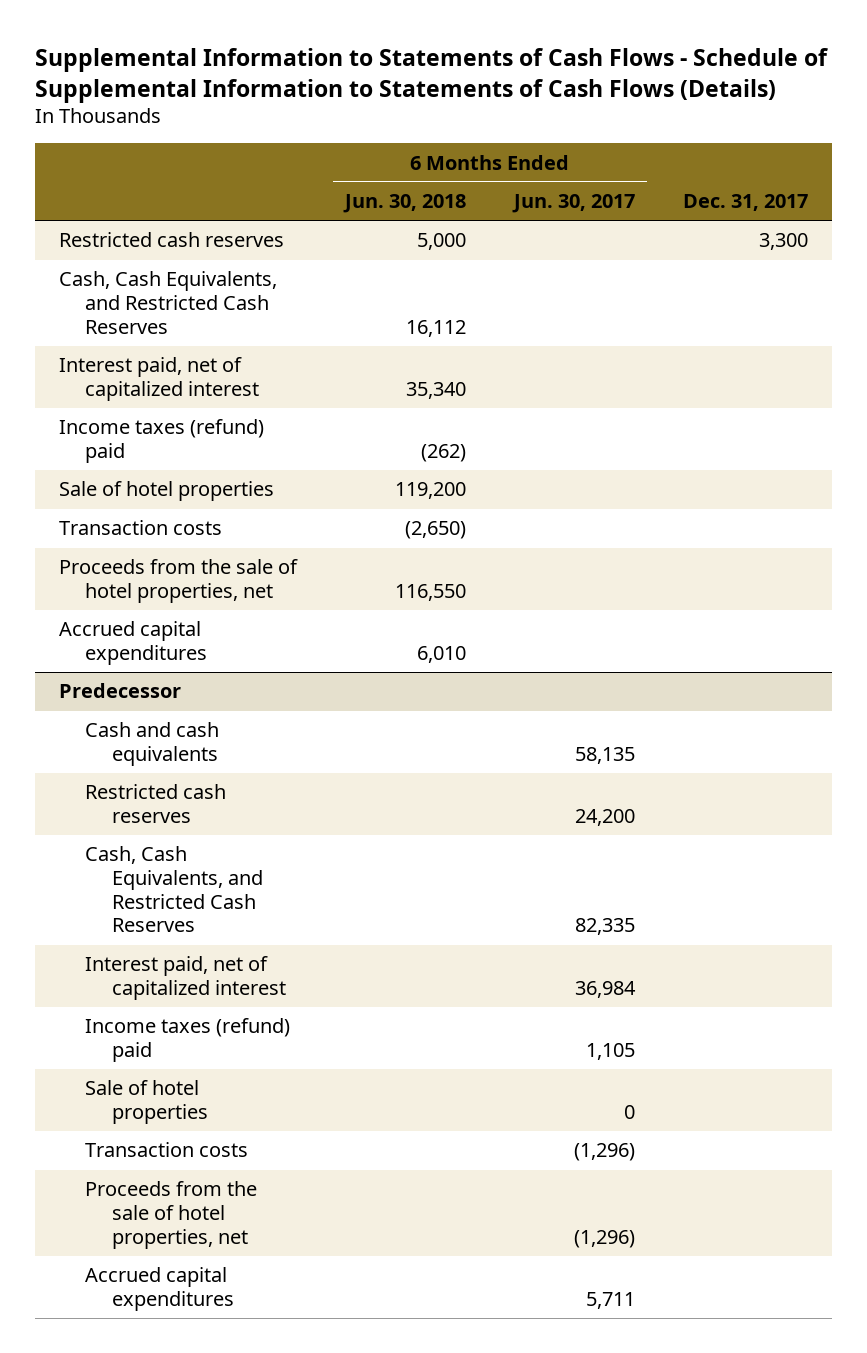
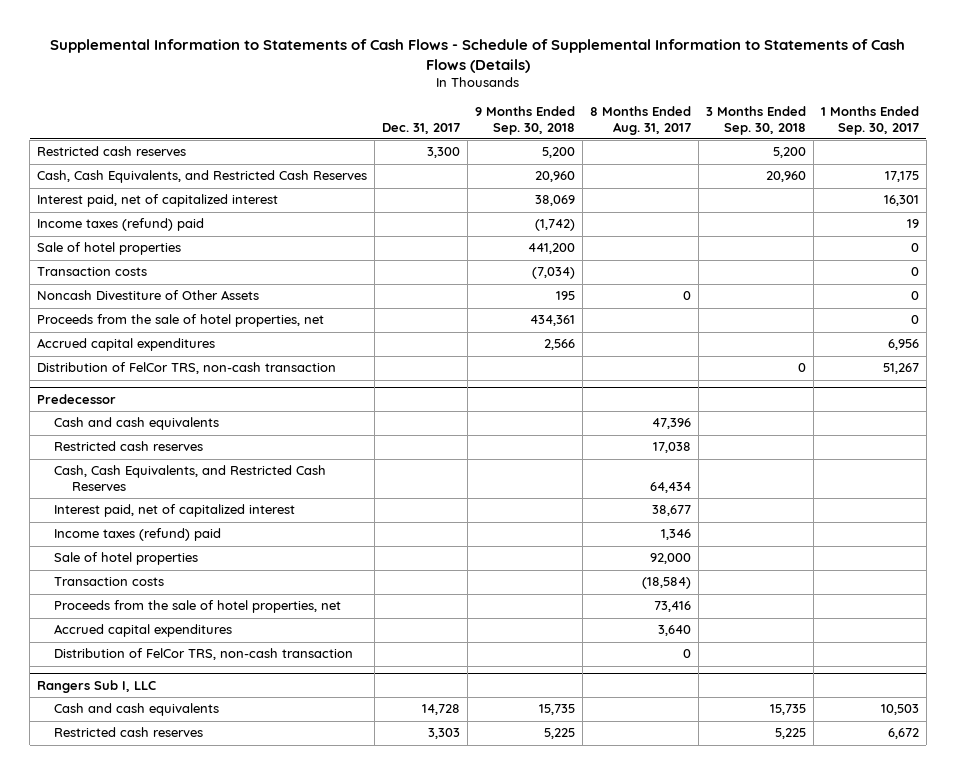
- | 6 Months Ended Jun. 30, 2018 | 6 Months Ended Jun. 30, 2017 | Dec. 31, 2017
+ | Dec. 31, 2017 | 9 Months Ended Sep. 30, 2018 | 8 Months Ended Aug. 31, 2017 | 3 Months Ended Sep. 30, 2018 | 1 Months Ended Sep. 30, 2017
+ Noncash Divestiture of Other Assets | | 195 | 0 | | 0
+ Distribution of FelCor TRS, non-cash transaction | | | | 0 | 51,267
@ Predecessor
+ Distribution of FelCor TRS, non-cash transaction | | | 0 | |
+ Rangers Sub I, LLC
+ Cash and cash equivalents | 14,728 | 15,735 | | 15,735 | 10,503
+ Restricted cash reserves | 3,303 | 5,225 | | 5,225 | 6,672

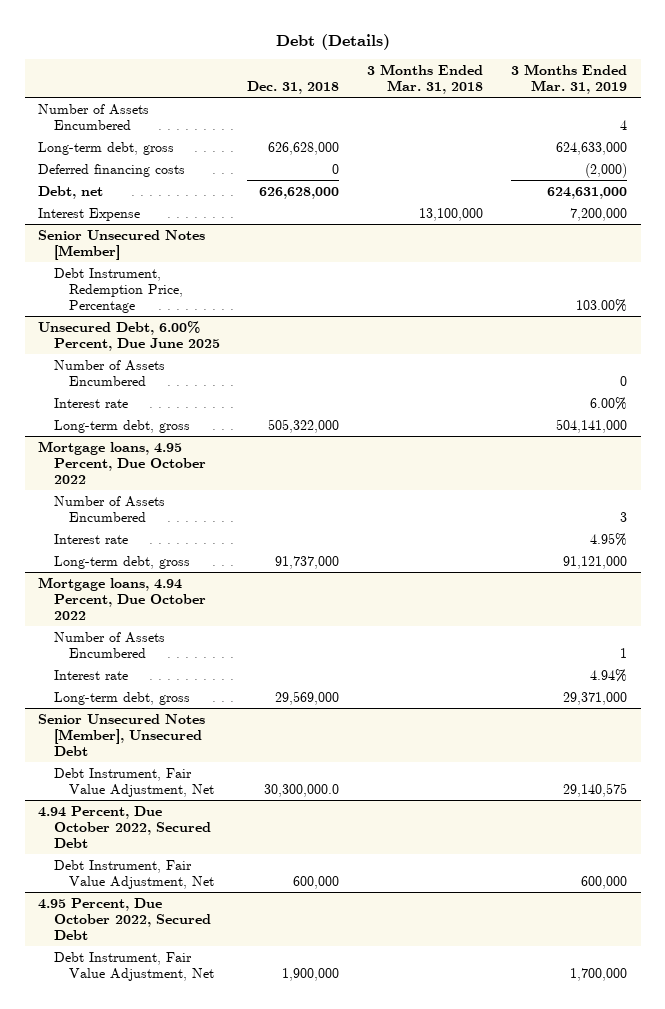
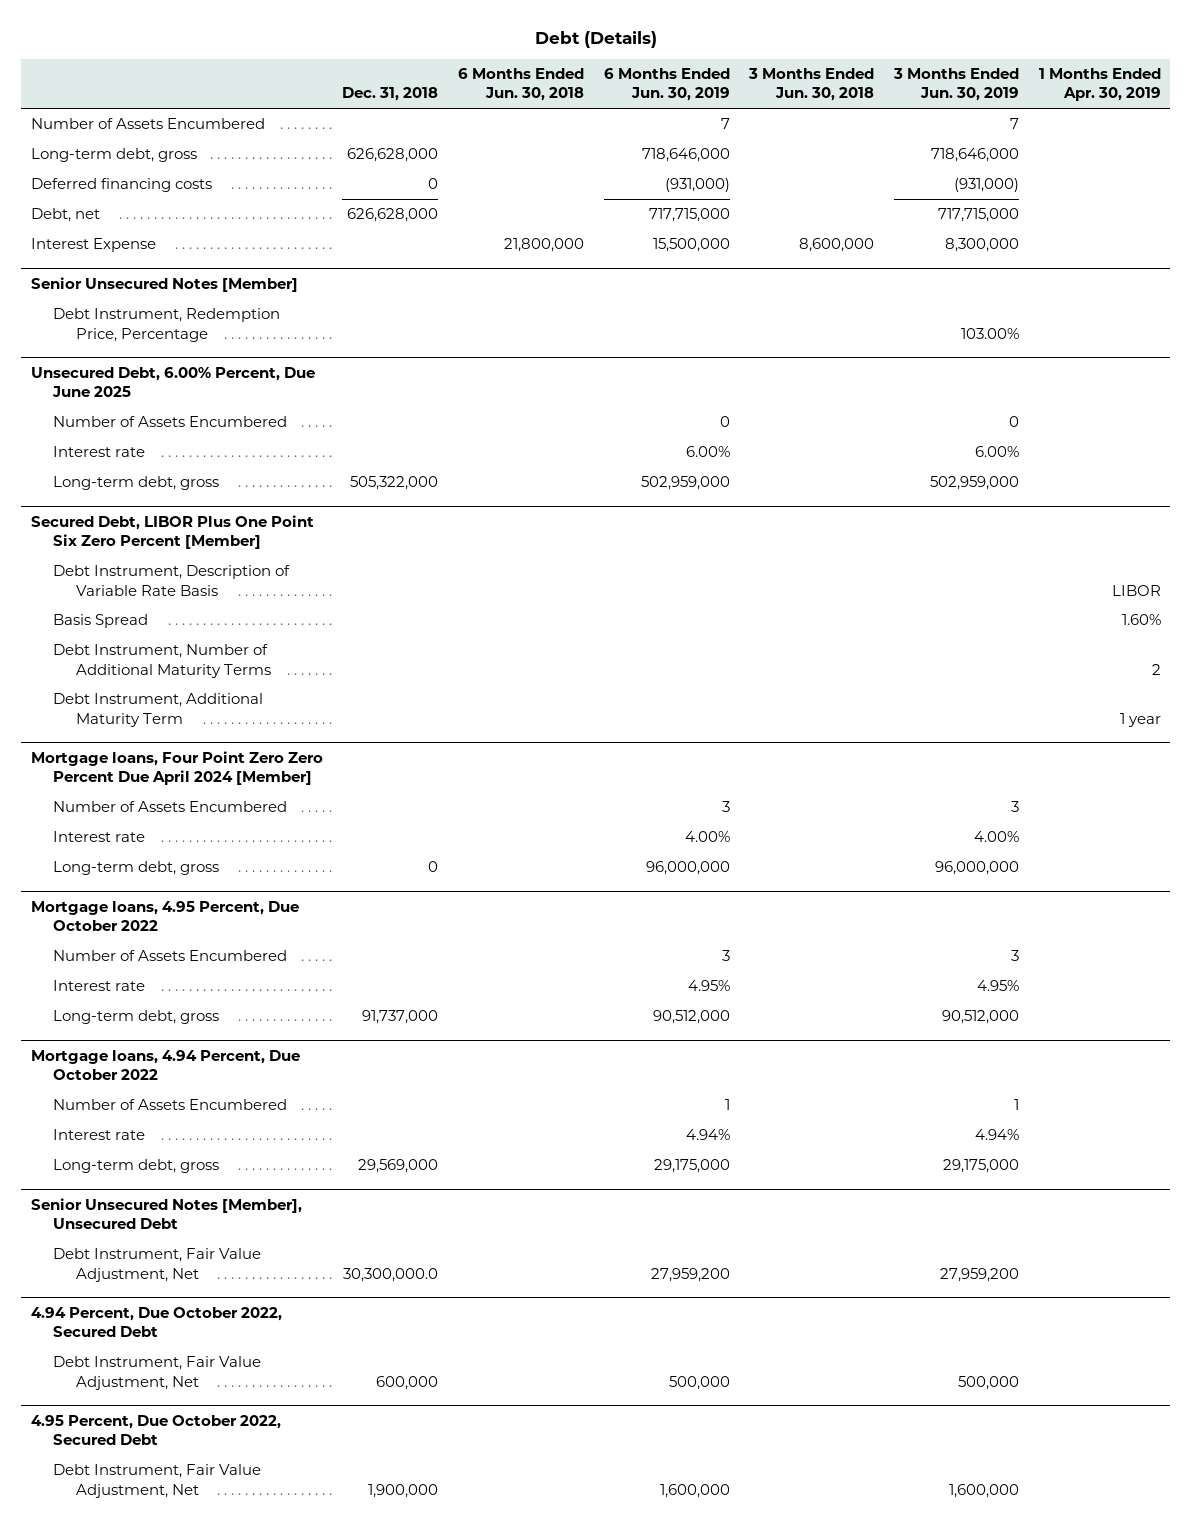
- | Dec. 31, 2018 | 3 Months Ended Mar. 31, 2018 | 3 Months Ended Mar. 31, 2019
+ | Dec. 31, 2018 | 6 Months Ended Jun. 30, 2018 | 6 Months Ended Jun. 30, 2019 | 3 Months Ended Jun. 30, 2018 | 3 Months Ended Jun. 30, 2019 | 1 Months Ended Apr. 30, 2019
+ Secured Debt, LIBOR Plus One Point Six Zero Percent [Member]
+ Debt Instrument, Description of Variable Rate Basis | | | | | | LIBOR
+ Basis Spread | | | | | | 1.60%
+ Debt Instrument, Number of Additional Maturity Terms | | | | | | 2
+ Debt Instrument, Additional Maturity Term | | | | | | 1 year
+ Mortgage loans, Four Point Zero Zero Percent Due April 2024 [Member]
+ Number of Assets Encumbered | | | 3 | | 3 |
+ Interest rate | | | 4.00% | | 4.00% |
+ Long-term debt, gross | 0 | | 96,000,000 | | 96,000,000 |

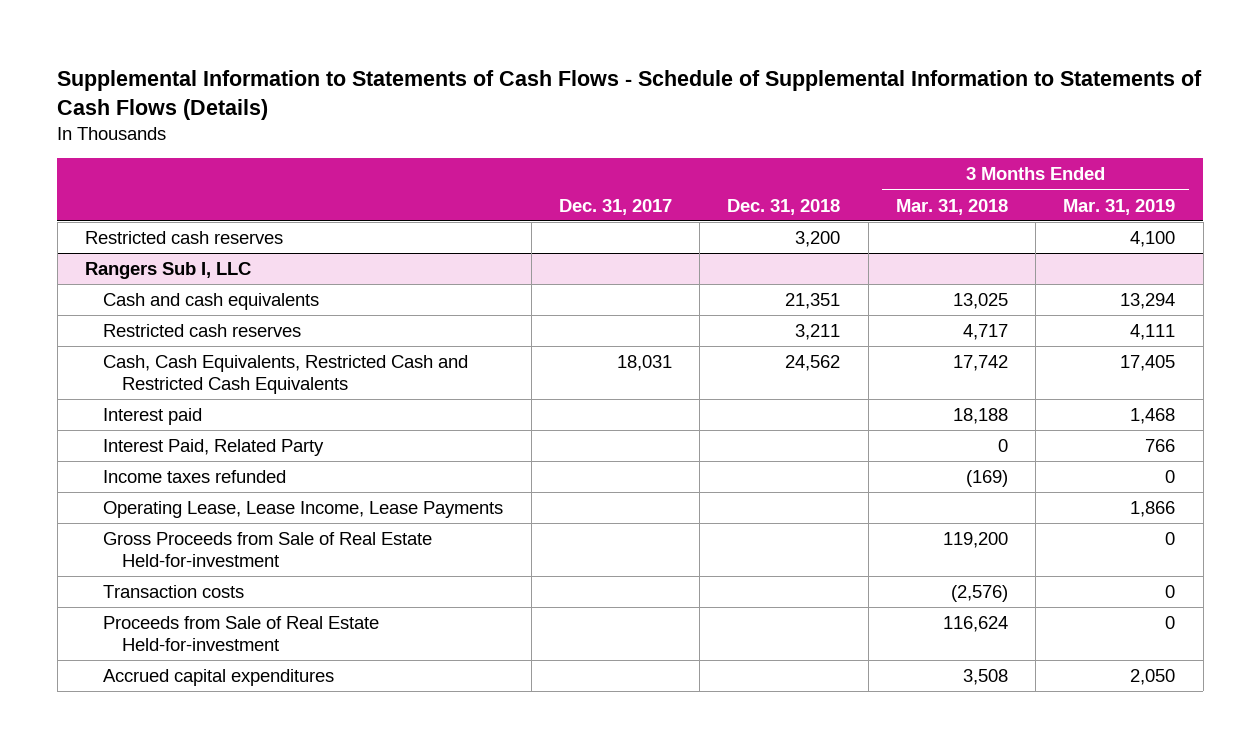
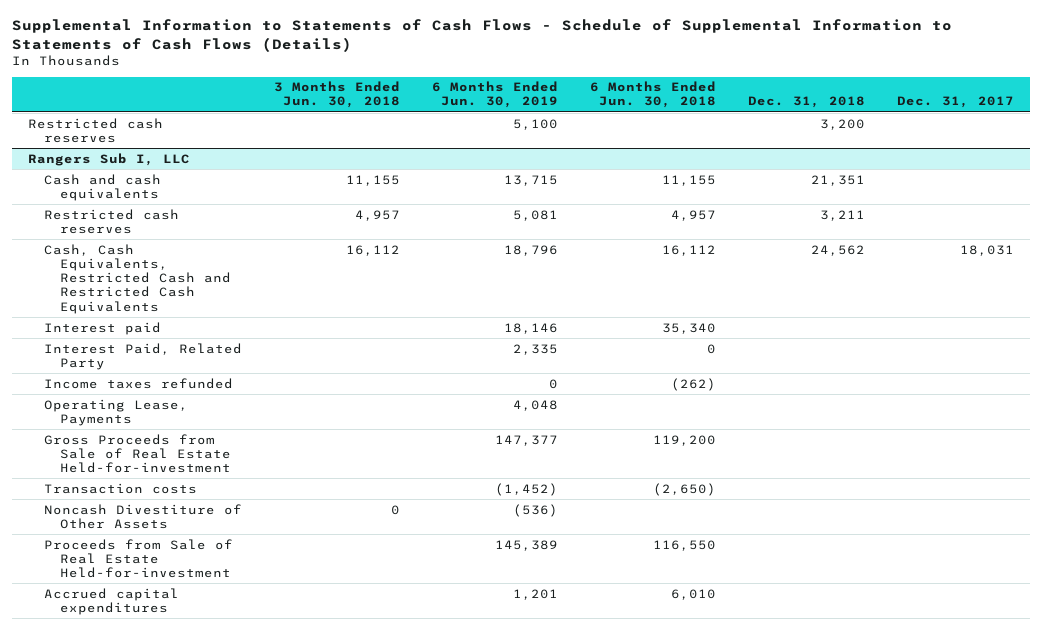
- | Dec. 31, 2017 | Dec. 31, 2018 | 3 Months Ended Mar. 31, 2018 | 3 Months Ended Mar. 31, 2019
+ | 3 Months Ended Jun. 30, 2018 | 6 Months Ended Jun. 30, 2019 | 6 Months Ended Jun. 30, 2018 | Dec. 31, 2018 | Dec. 31, 2017
@ Rangers Sub I, LLC
- Operating Lease, Lease Income, Lease Payments | | | | 1,866
+ Operating Lease, Payments | | 4,048 | | |
+ Noncash Divestiture of Other Assets | 0 | (536) | | |

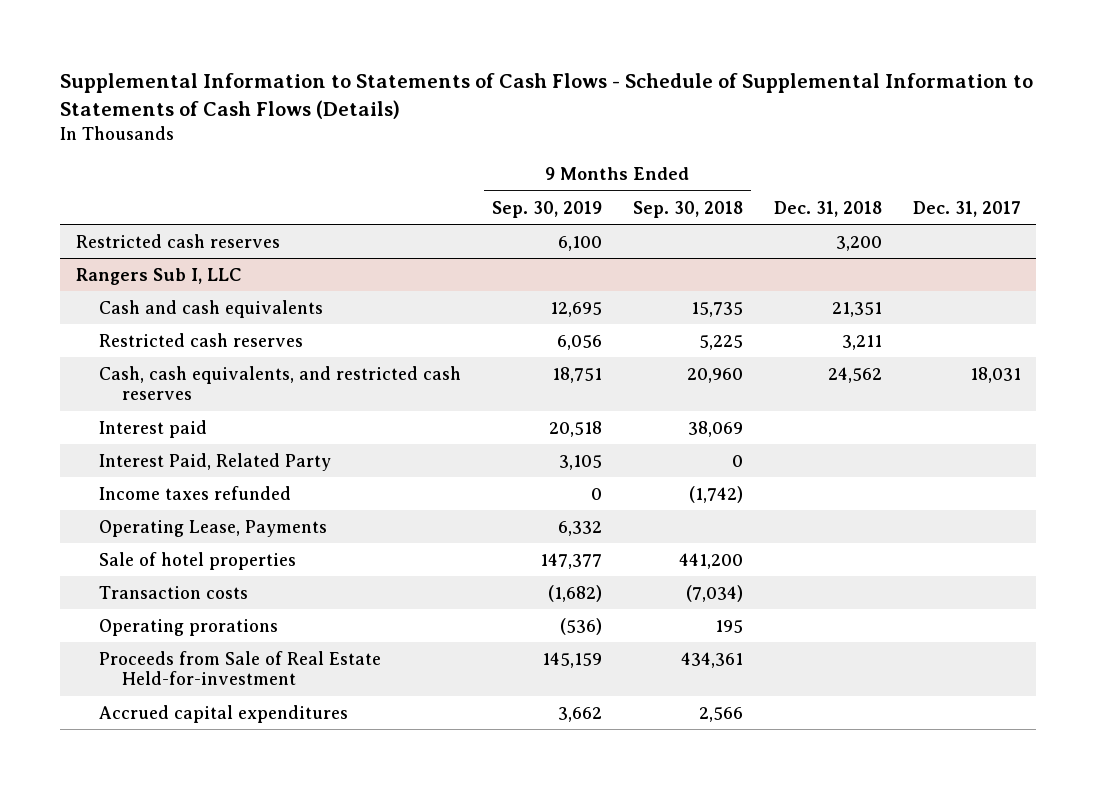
- | 3 Months Ended Jun. 30, 2018 | 6 Months Ended Jun. 30, 2019 | 6 Months Ended Jun. 30, 2018 | Dec. 31, 2018 | Dec. 31, 2017
+ | 9 Months Ended Sep. 30, 2019 | 9 Months Ended Sep. 30, 2018 | Dec. 31, 2018 | Dec. 31, 2017
@ Rangers Sub I, LLC
- Cash, Cash Equivalents, Restricted Cash and Restricted Cash Equivalents | 16,112 | 18,796 | 16,112 | 24,562 | 18,031
+ Cash, cash equivalents, and restricted cash reserves | 18,751 | 20,960 | 24,562 | 18,031
- Gross Proceeds from Sale of Real Estate Held-for-investment | | 147,377 | 119,200 | |
+ Sale of hotel properties | 147,377 | 441,200 | |
- Noncash Divestiture of Other Assets | 0 | (536) | | |
+ Operating prorations | (536) | 195 | |

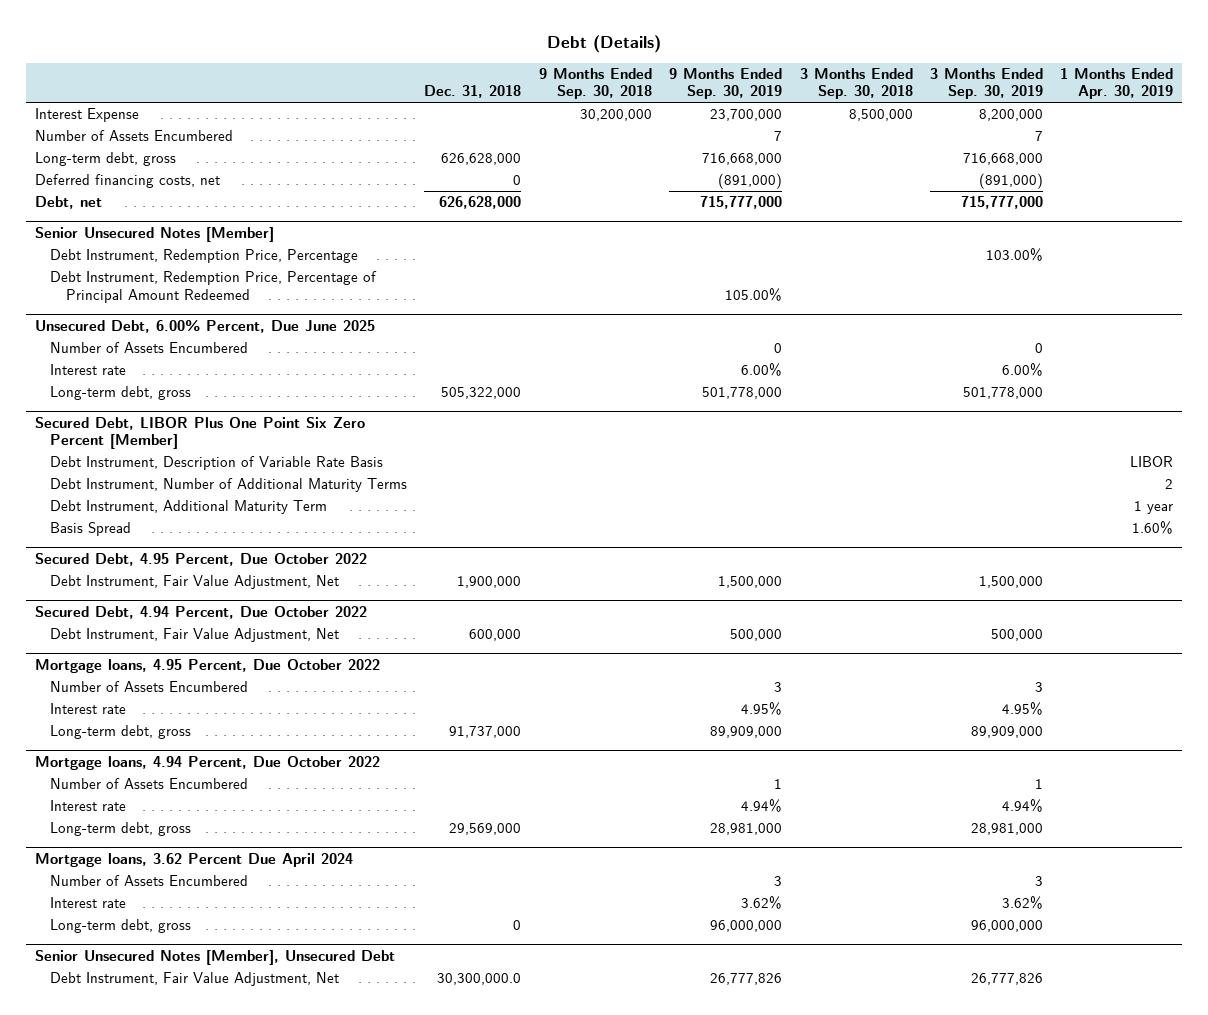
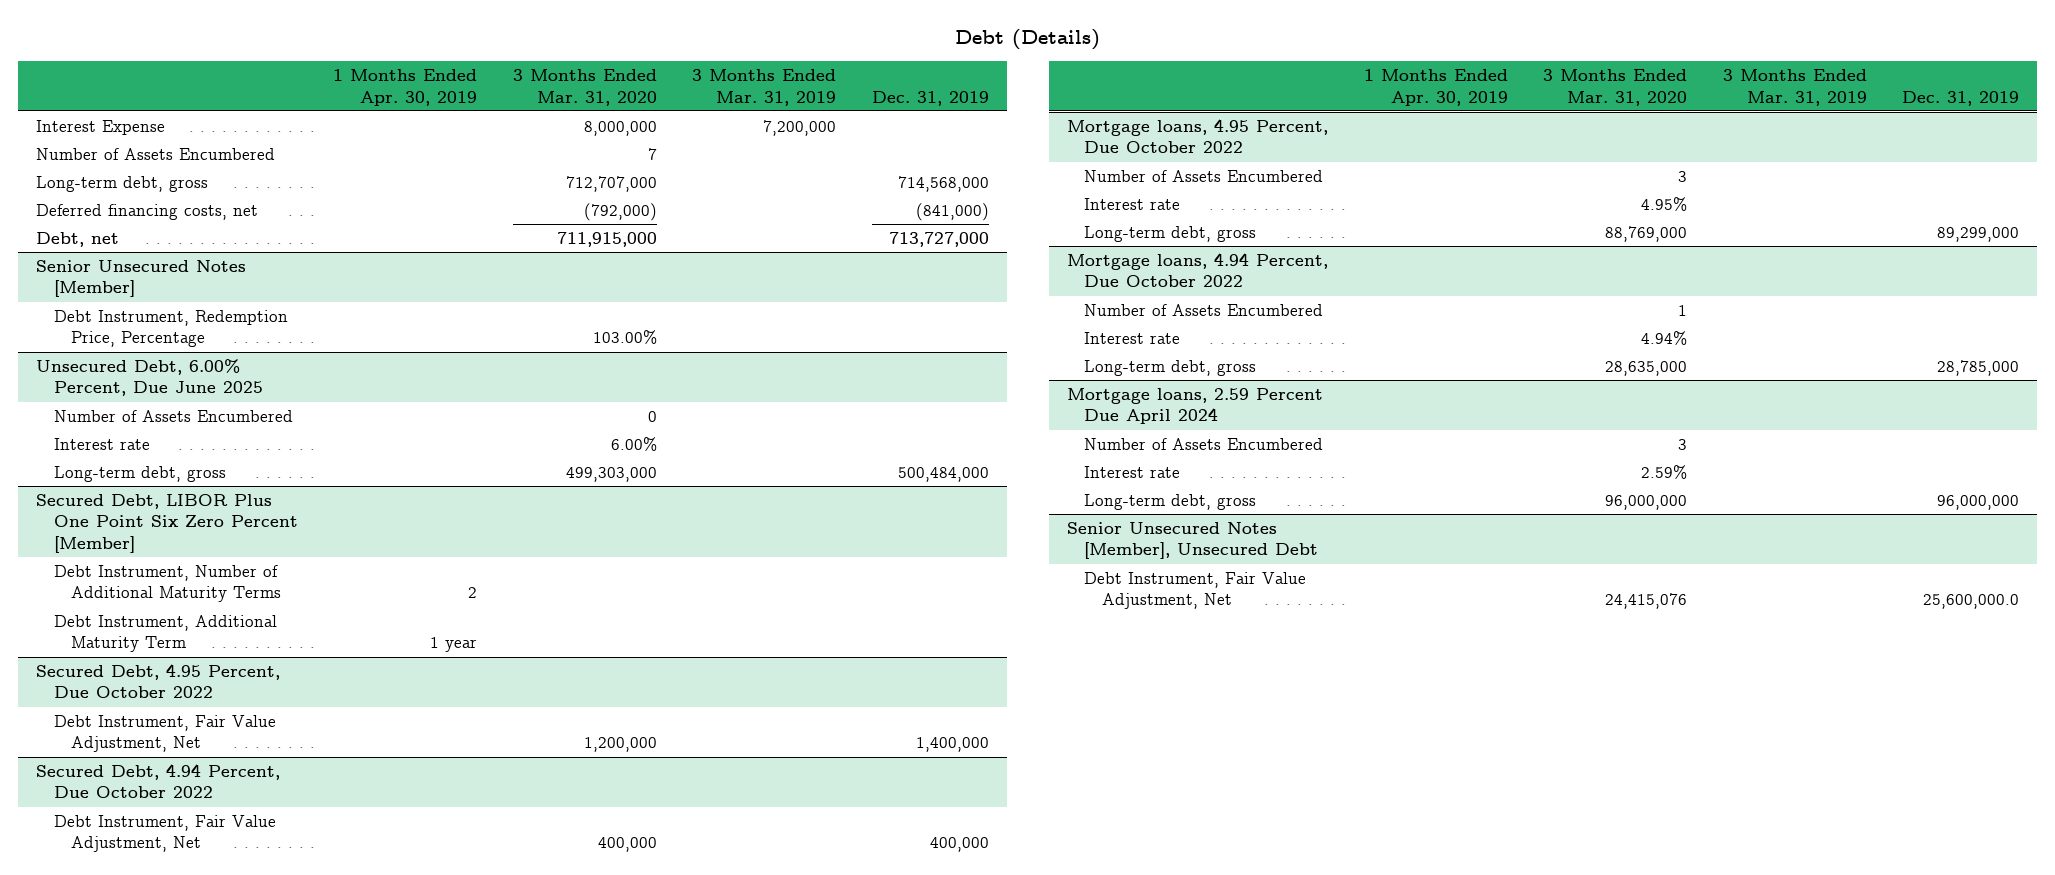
- | Dec. 31, 2018 | 9 Months Ended Sep. 30, 2018 | 9 Months Ended Sep. 30, 2019 | 3 Months Ended Sep. 30, 2018 | 3 Months Ended Sep. 30, 2019 | 1 Months Ended Apr. 30, 2019
+ | 1 Months Ended Apr. 30, 2019 | 3 Months Ended Mar. 31, 2020 | 3 Months Ended Mar. 31, 2019 | Dec. 31, 2019
@ Senior Unsecured Notes [Member]
- Debt Instrument, Redemption Price, Percentage of Principal Amount Redeemed | | | 105.00% | | |
@ Secured Debt, LIBOR Plus One Point Six Zero Percent [Member]
- Debt Instrument, Description of Variable Rate Basis | | | | | | LIBOR
- Basis Spread | | | | | | 1.60%
- Mortgage loans, 3.62 Percent Due April 2024
+ Mortgage loans, 2.59 Percent Due April 2024

